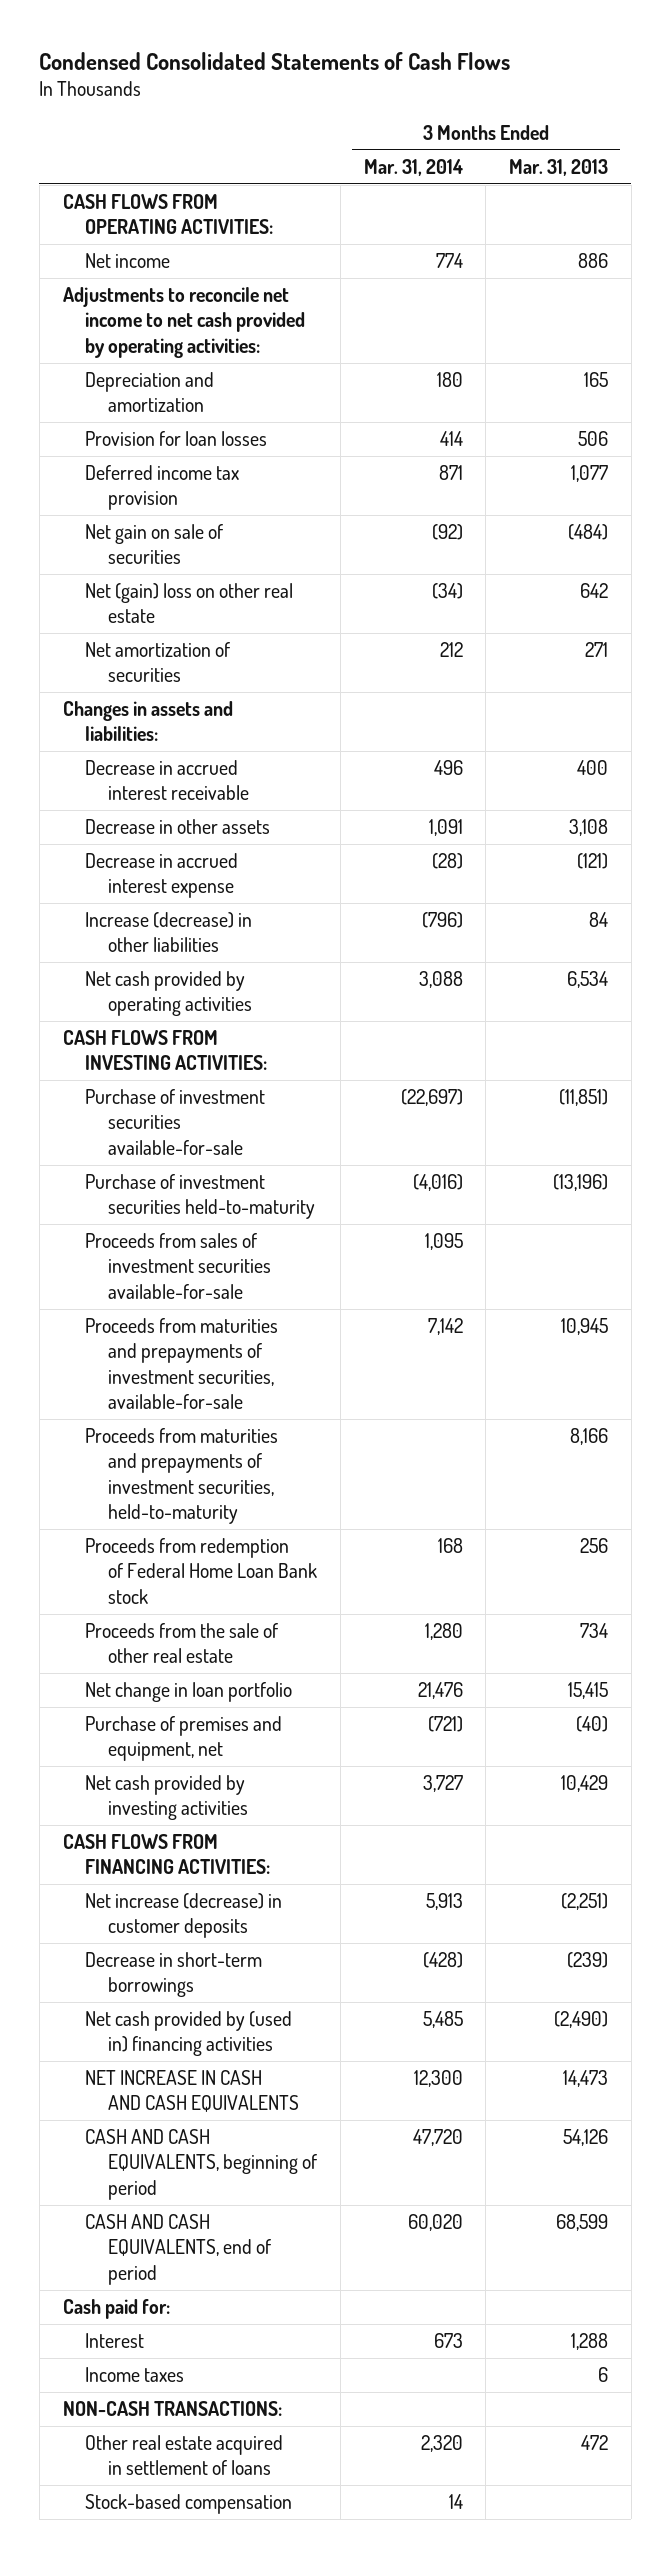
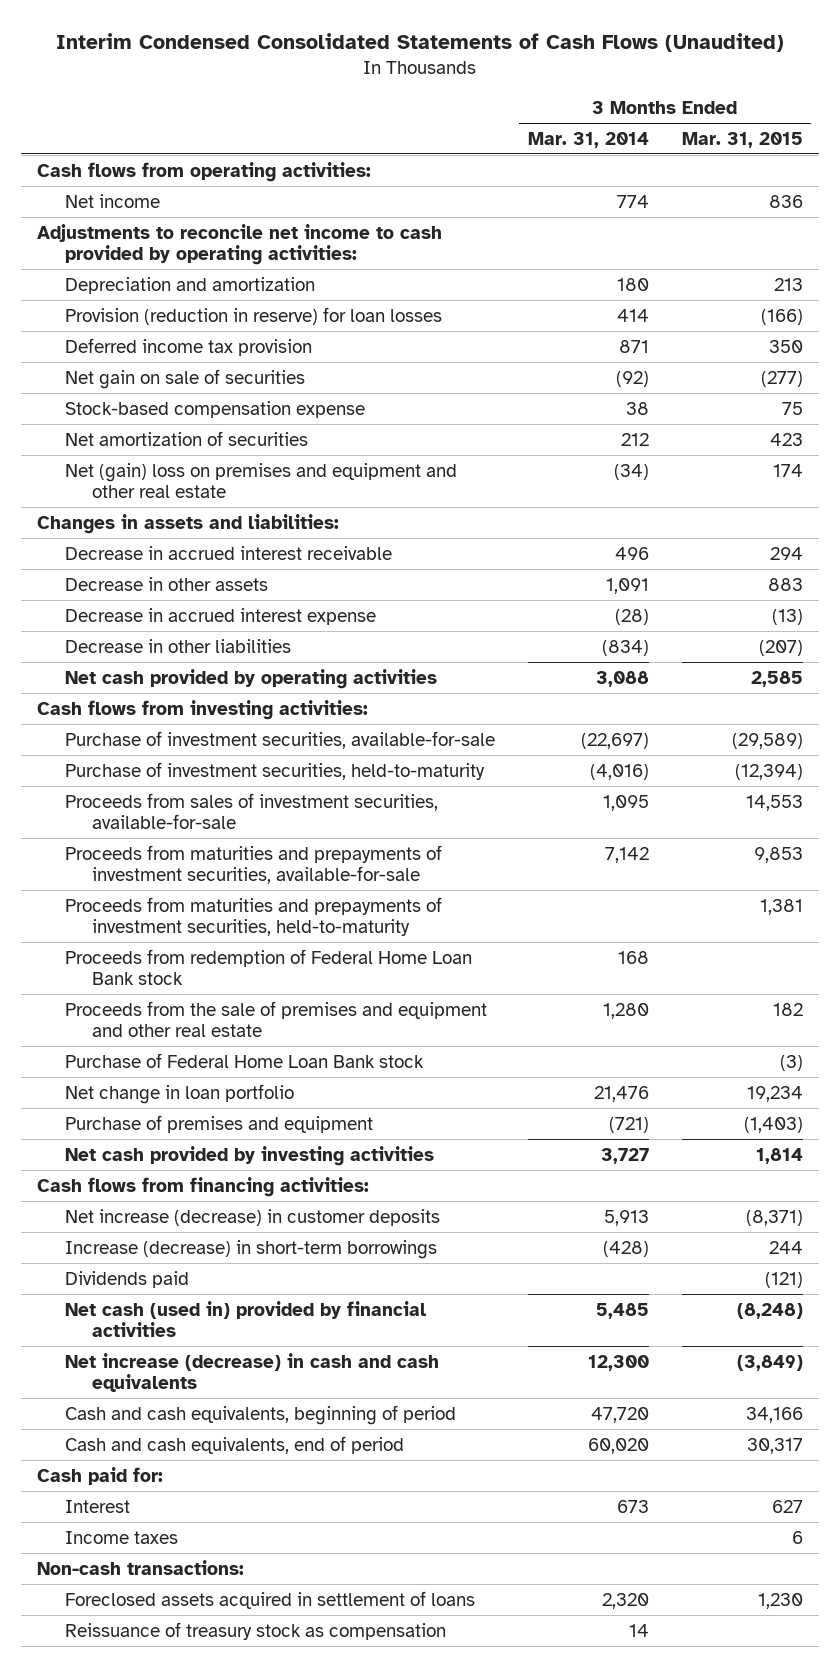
- Condensed Consolidated Statements of Cash Flows
+ Interim Condensed Consolidated Statements of Cash Flows (Unaudited)
- | 3 Months Ended Mar. 31, 2014 | 3 Months Ended Mar. 31, 2013
+ | 3 Months Ended Mar. 31, 2014 | 3 Months Ended Mar. 31, 2015
- CASH FLOWS FROM OPERATING ACTIVITIES:
+ Cash flows from operating activities:
- Adjustments to reconcile net income to net cash provided by operating activities:
+ Adjustments to reconcile net income to cash provided by operating activities:
- Provision for loan losses | 414 | 506
+ Provision (reduction in reserve) for loan losses | 414 | (166)
- Net (gain) loss on other real estate | (34) | 642
+ Stock-based compensation expense | 38 | 75
+ Net (gain) loss on premises and equipment and other real estate | (34) | 174
- Increase (decrease) in other liabilities | (796) | 84
+ Decrease in other liabilities | (834) | (207)
- CASH FLOWS FROM INVESTING ACTIVITIES:
- Purchase of investment securities available-for-sale | (22,697) | (11,851)
- Purchase of investment securities held-to-maturity | (4,016) | (13,196)
- Proceeds from sales of investment securities available-for-sale | 1,095 |
+ Cash flows from investing activities:
+ Purchase of investment securities, available-for-sale | (22,697) | (29,589)
+ Purchase of investment securities, held-to-maturity | (4,016) | (12,394)
+ Proceeds from sales of investment securities, available-for-sale | 1,095 | 14,553
- Proceeds from the sale of other real estate | 1,280 | 734
+ Proceeds from the sale of premises and equipment and other real estate | 1,280 | 182
+ Purchase of Federal Home Loan Bank stock | | (3)
- Purchase of premises and equipment, net | (721) | (40)
+ Purchase of premises and equipment | (721) | (1,403)
- CASH FLOWS FROM FINANCING ACTIVITIES:
+ Cash flows from financing activities:
- Decrease in short-term borrowings | (428) | (239)
- Net cash provided by (used in) financing activities | 5,485 | (2,490)
- NET INCREASE IN CASH AND CASH EQUIVALENTS | 12,300 | 14,473
- CASH AND CASH EQUIVALENTS, beginning of period | 47,720 | 54,126
- CASH AND CASH EQUIVALENTS, end of period | 60,020 | 68,599
+ Increase (decrease) in short-term borrowings | (428) | 244
+ Dividends paid | | (121)
+ Net cash (used in) provided by financial activities | 5,485 | (8,248)
+ Net increase (decrease) in cash and cash equivalents | 12,300 | (3,849)
+ Cash and cash equivalents, beginning of period | 47,720 | 34,166
+ Cash and cash equivalents, end of period | 60,020 | 30,317
- NON-CASH TRANSACTIONS:
- Other real estate acquired in settlement of loans | 2,320 | 472
- Stock-based compensation | 14 |
+ Non-cash transactions:
+ Foreclosed assets acquired in settlement of loans | 2,320 | 1,230
+ Reissuance of treasury stock as compensation | 14 |

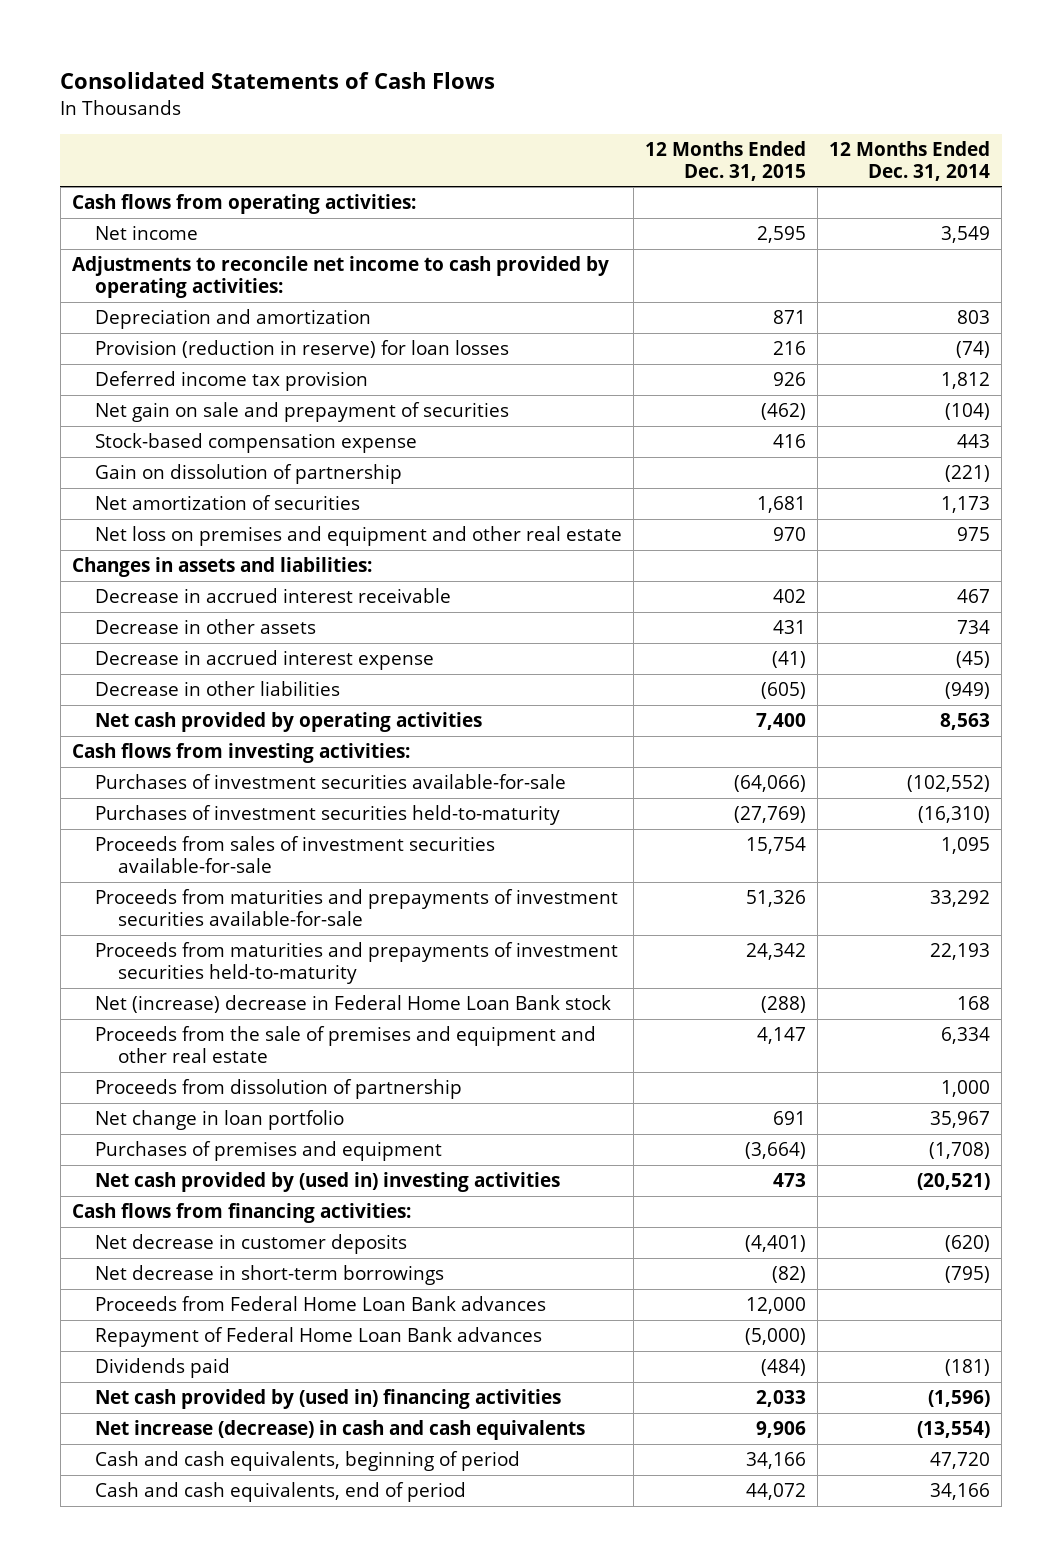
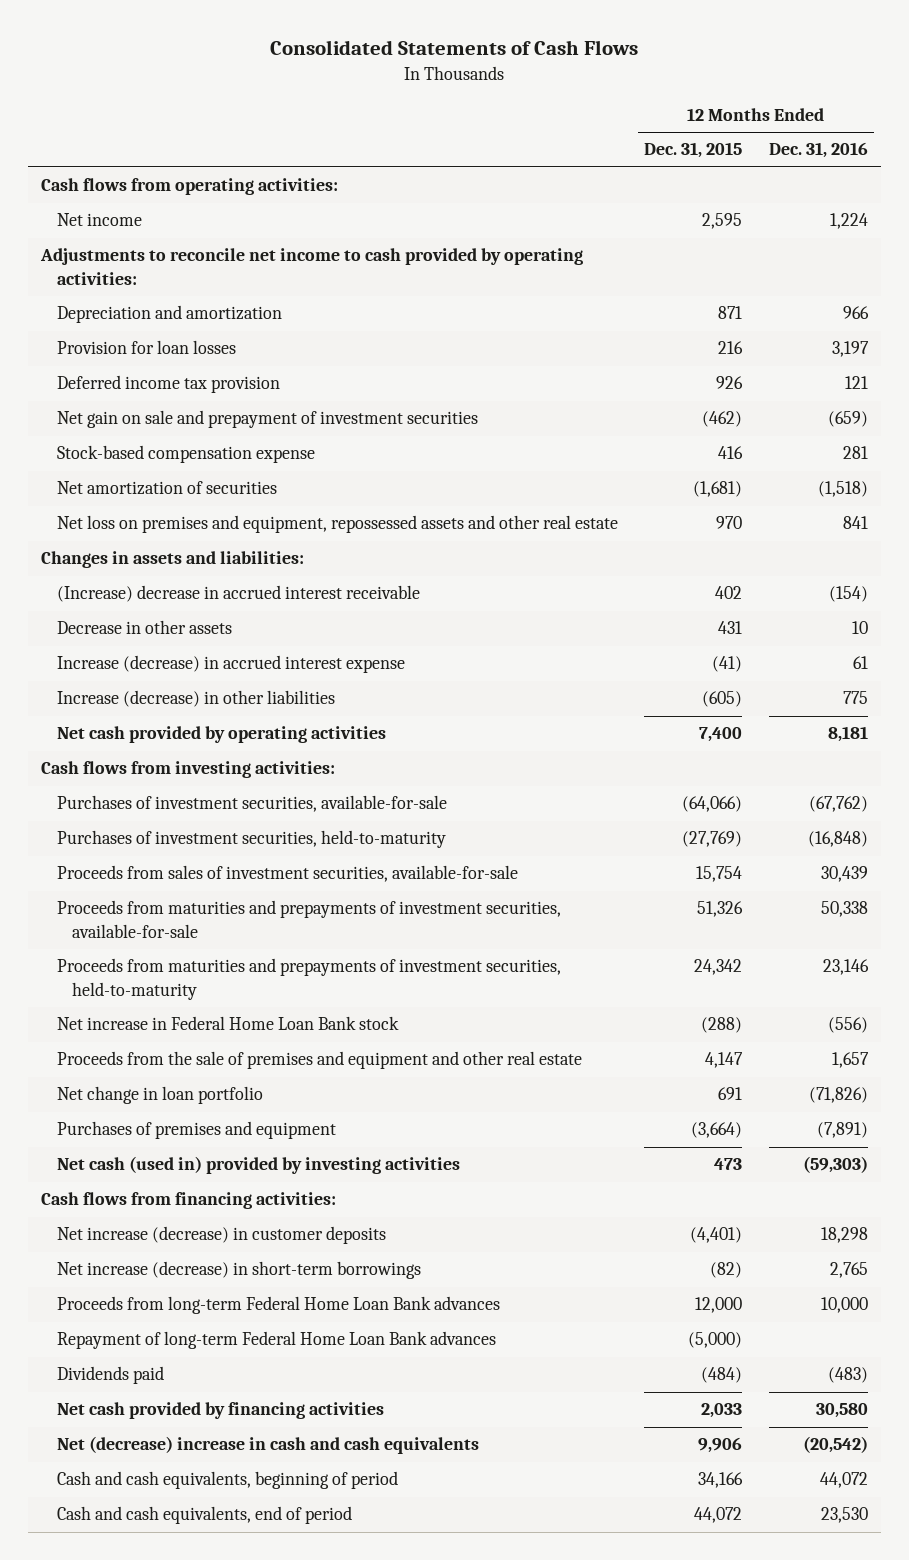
- | 12 Months Ended Dec. 31, 2015 | 12 Months Ended Dec. 31, 2014
+ | 12 Months Ended Dec. 31, 2015 | 12 Months Ended Dec. 31, 2016
- Provision (reduction in reserve) for loan losses | 216 | (74)
+ Provision for loan losses | 216 | 3,197
- Net gain on sale and prepayment of securities | (462) | (104)
+ Net gain on sale and prepayment of investment securities | (462) | (659)
- Gain on dissolution of partnership | | (221)
- Net amortization of securities | 1,681 | 1,173
- Net loss on premises and equipment and other real estate | 970 | 975
+ Net amortization of securities | (1,681) | (1,518)
+ Net loss on premises and equipment, repossessed assets and other real estate | 970 | 841
- Decrease in accrued interest receivable | 402 | 467
+ (Increase) decrease in accrued interest receivable | 402 | (154)
- Decrease in accrued interest expense | (41) | (45)
- Decrease in other liabilities | (605) | (949)
+ Increase (decrease) in accrued interest expense | (41) | 61
+ Increase (decrease) in other liabilities | (605) | 775
- Purchases of investment securities available-for-sale | (64,066) | (102,552)
- Purchases of investment securities held-to-maturity | (27,769) | (16,310)
- Proceeds from sales of investment securities available-for-sale | 15,754 | 1,095
- Proceeds from maturities and prepayments of investment securities available-for-sale | 51,326 | 33,292
- Proceeds from maturities and prepayments of investment securities held-to-maturity | 24,342 | 22,193
- Net (increase) decrease in Federal Home Loan Bank stock | (288) | 168
+ Purchases of investment securities, available-for-sale | (64,066) | (67,762)
+ Purchases of investment securities, held-to-maturity | (27,769) | (16,848)
+ Proceeds from sales of investment securities, available-for-sale | 15,754 | 30,439
+ Proceeds from maturities and prepayments of investment securities, available-for-sale | 51,326 | 50,338
+ Proceeds from maturities and prepayments of investment securities, held-to-maturity | 24,342 | 23,146
+ Net increase in Federal Home Loan Bank stock | (288) | (556)
- Proceeds from dissolution of partnership | | 1,000
- Net cash provided by (used in) investing activities | 473 | (20,521)
+ Net cash (used in) provided by investing activities | 473 | (59,303)
- Net decrease in customer deposits | (4,401) | (620)
- Net decrease in short-term borrowings | (82) | (795)
- Proceeds from Federal Home Loan Bank advances | 12,000 |
- Repayment of Federal Home Loan Bank advances | (5,000) |
+ Net increase (decrease) in customer deposits | (4,401) | 18,298
+ Net increase (decrease) in short-term borrowings | (82) | 2,765
+ Proceeds from long-term Federal Home Loan Bank advances | 12,000 | 10,000
+ Repayment of long-term Federal Home Loan Bank advances | (5,000) |
- Net cash provided by (used in) financing activities | 2,033 | (1,596)
- Net increase (decrease) in cash and cash equivalents | 9,906 | (13,554)
+ Net cash provided by financing activities | 2,033 | 30,580
+ Net (decrease) increase in cash and cash equivalents | 9,906 | (20,542)

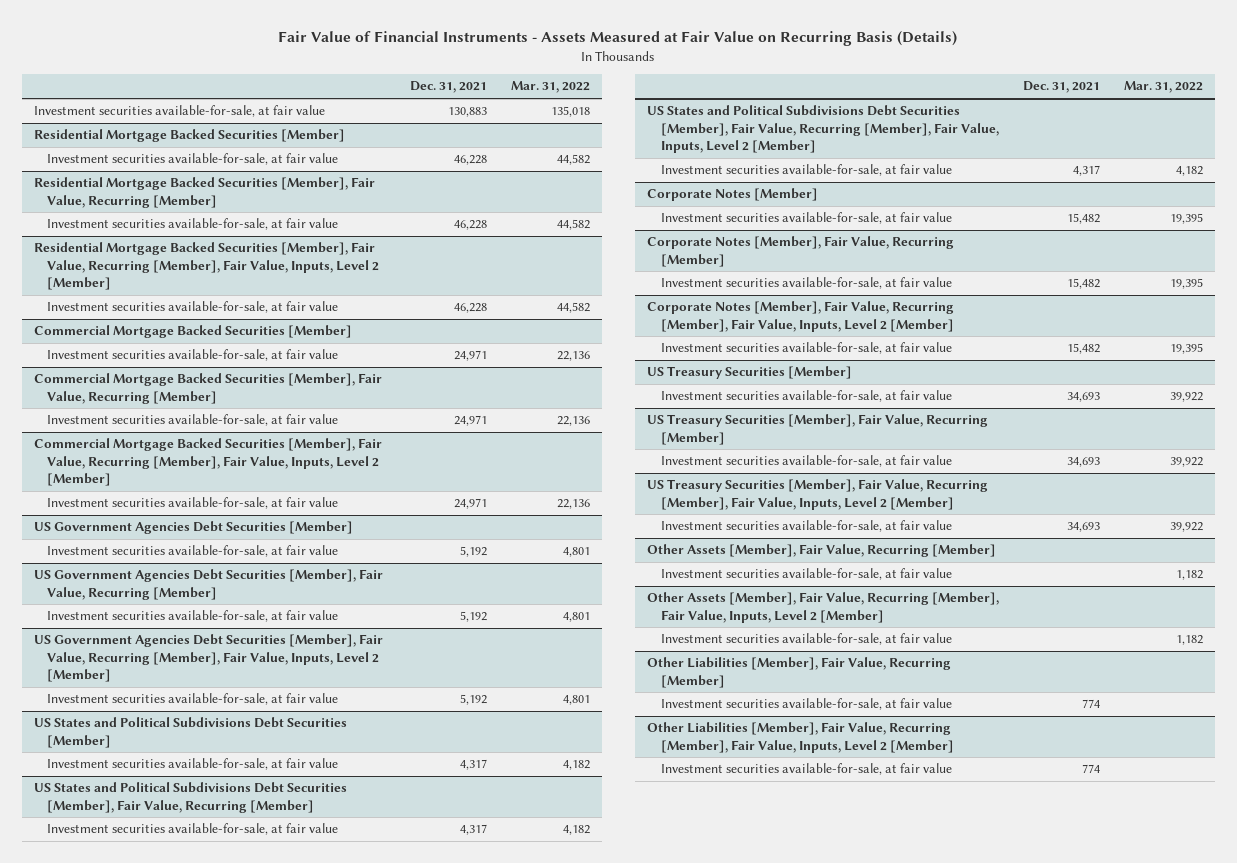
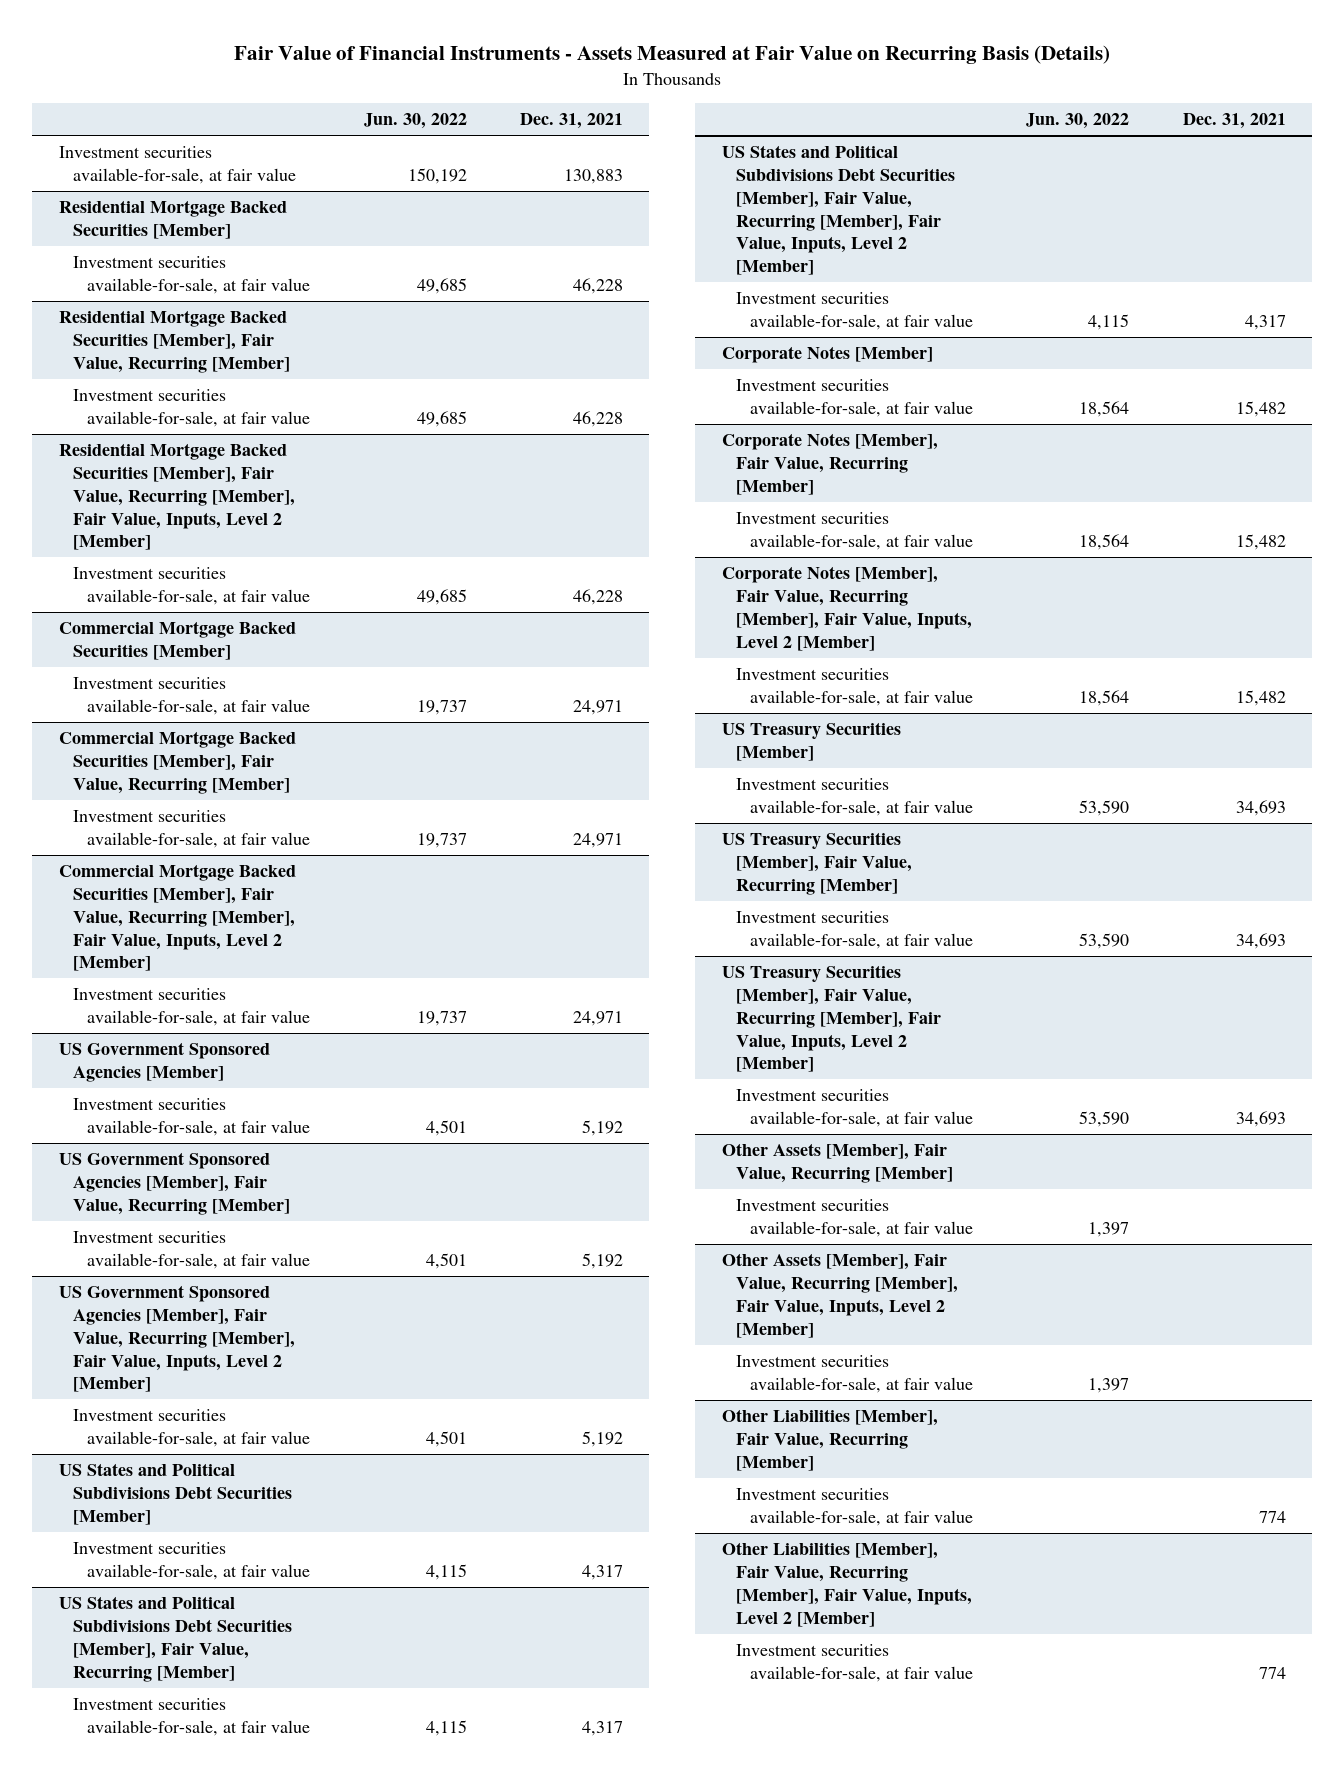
- | Dec. 31, 2021 | Mar. 31, 2022
+ | Jun. 30, 2022 | Dec. 31, 2021
- US Government Agencies Debt Securities [Member]
+ US Government Sponsored Agencies [Member]
- US Government Agencies Debt Securities [Member], Fair Value, Recurring [Member]
+ US Government Sponsored Agencies [Member], Fair Value, Recurring [Member]
- US Government Agencies Debt Securities [Member], Fair Value, Recurring [Member], Fair Value, Inputs, Level 2 [Member]
+ US Government Sponsored Agencies [Member], Fair Value, Recurring [Member], Fair Value, Inputs, Level 2 [Member]

